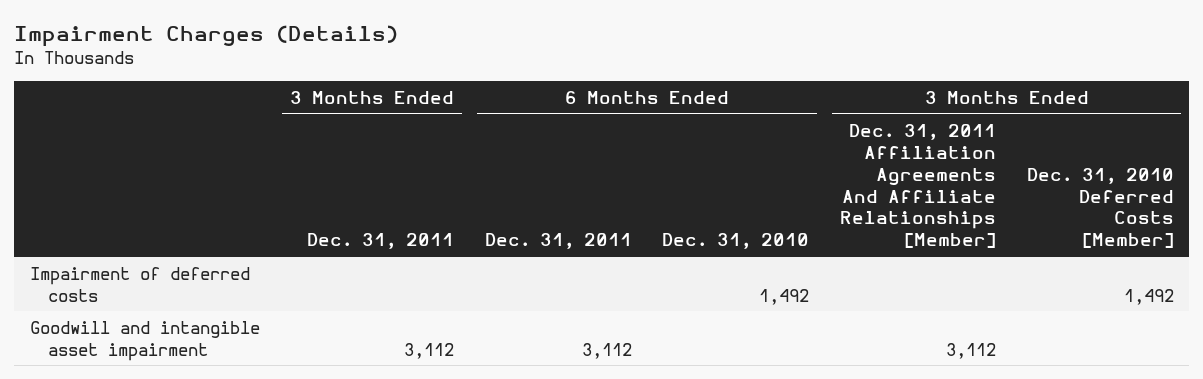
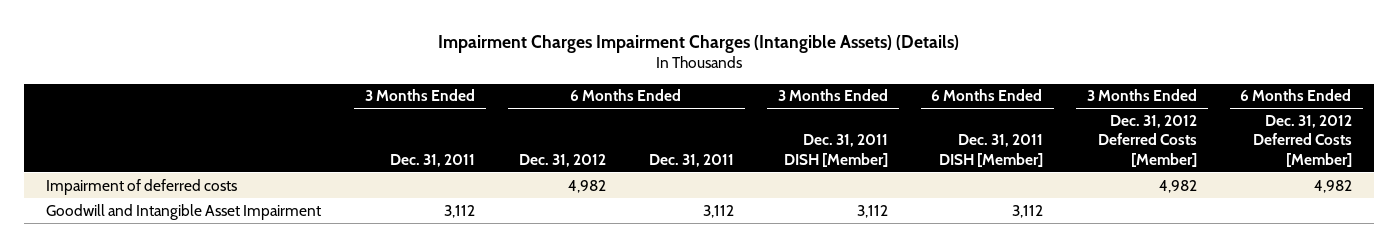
- Impairment Charges (Details)
+ Impairment Charges Impairment Charges (Intangible Assets) (Details)
- | 3 Months Ended Dec. 31, 2011 | 6 Months Ended Dec. 31, 2011 | 6 Months Ended Dec. 31, 2010 | 3 Months Ended Dec. 31, 2011 Affiliation Agreements And Affiliate Relationships [Member] | 3 Months Ended Dec. 31, 2010 Deferred Costs [Member]
+ | 3 Months Ended Dec. 31, 2011 | 6 Months Ended Dec. 31, 2012 | 6 Months Ended Dec. 31, 2011 | 3 Months Ended Dec. 31, 2011 DISH [Member] | 6 Months Ended Dec. 31, 2011 DISH [Member] | 3 Months Ended Dec. 31, 2012 Deferred Costs [Member] | 6 Months Ended Dec. 31, 2012 Deferred Costs [Member]
- Goodwill and intangible asset impairment | 3,112 | 3,112 | | 3,112 |
+ Goodwill and Intangible Asset Impairment | 3,112 | | 3,112 | 3,112 | 3,112 | |

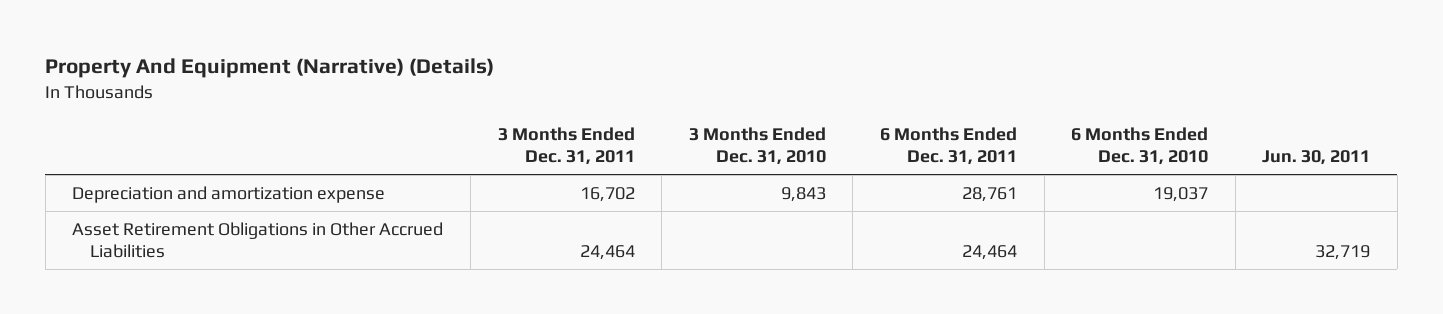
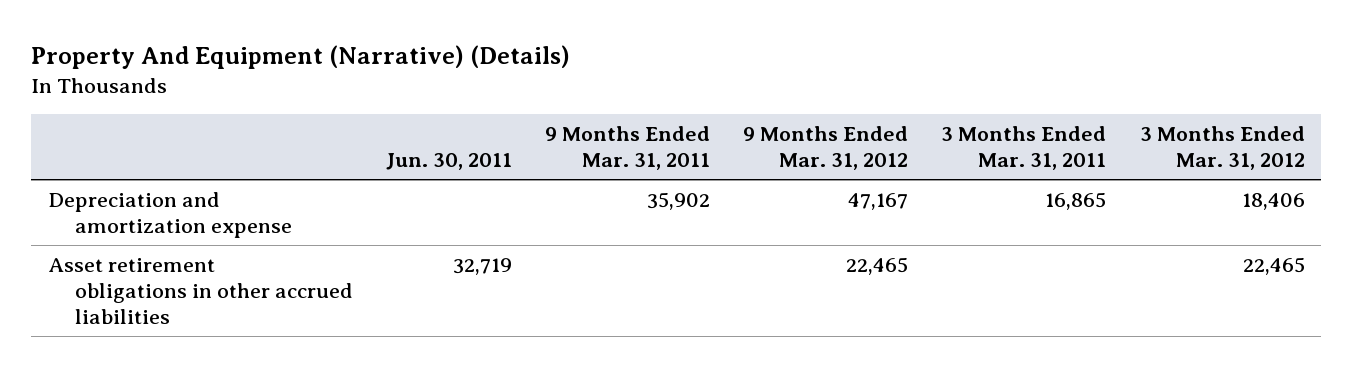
- | 3 Months Ended Dec. 31, 2011 | 3 Months Ended Dec. 31, 2010 | 6 Months Ended Dec. 31, 2011 | 6 Months Ended Dec. 31, 2010 | Jun. 30, 2011
+ | Jun. 30, 2011 | 9 Months Ended Mar. 31, 2011 | 9 Months Ended Mar. 31, 2012 | 3 Months Ended Mar. 31, 2011 | 3 Months Ended Mar. 31, 2012
- Asset Retirement Obligations in Other Accrued Liabilities | 24,464 | | 24,464 | | 32,719
+ Asset retirement obligations in other accrued liabilities | 32,719 | | 22,465 | | 22,465

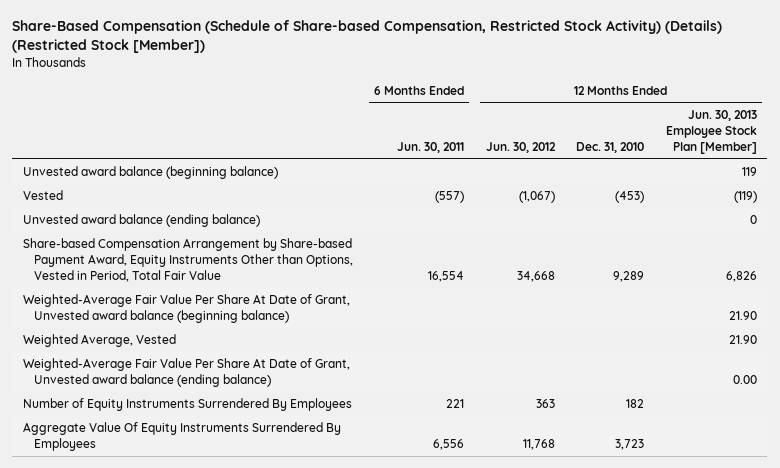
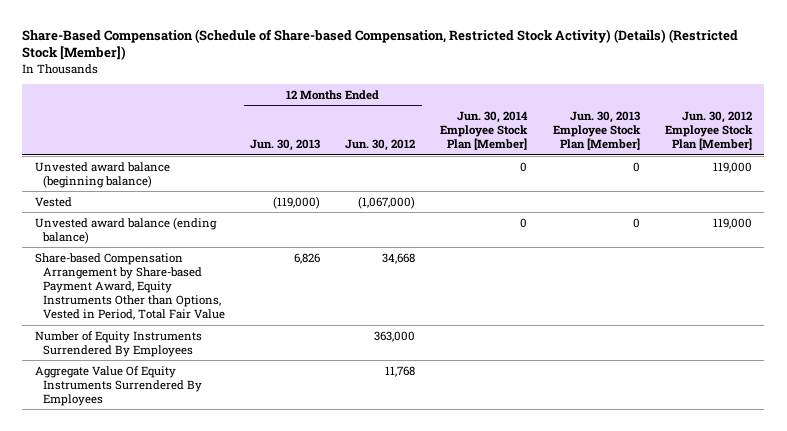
- | 6 Months Ended Jun. 30, 2011 | 12 Months Ended Jun. 30, 2012 | 12 Months Ended Dec. 31, 2010 | 12 Months Ended Jun. 30, 2013 Employee Stock Plan [Member]
+ | 12 Months Ended Jun. 30, 2013 | 12 Months Ended Jun. 30, 2012 | Jun. 30, 2014 Employee Stock Plan [Member] | Jun. 30, 2013 Employee Stock Plan [Member] | Jun. 30, 2012 Employee Stock Plan [Member]
- Vested | (557) | (1,067) | (453) | (119)
+ Vested | (119,000) | (1,067,000) | | |
- Weighted-Average Fair Value Per Share At Date of Grant, Unvested award balance (beginning balance) | | | | 21.90
- Weighted Average, Vested | | | | 21.90
- Weighted-Average Fair Value Per Share At Date of Grant, Unvested award balance (ending balance) | | | | 0.00
- Number of Equity Instruments Surrendered By Employees | 221 | 363 | 182 |
+ Number of Equity Instruments Surrendered By Employees | | 363,000 | | |

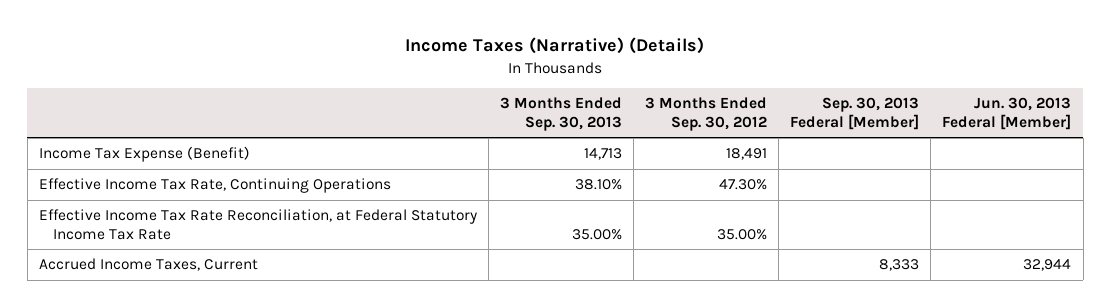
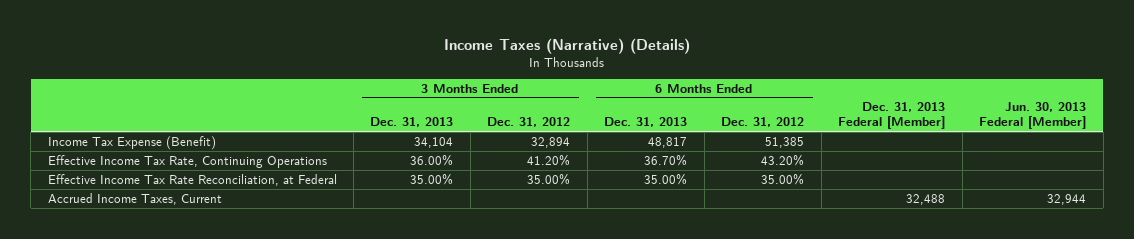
- | 3 Months Ended Sep. 30, 2013 | 3 Months Ended Sep. 30, 2012 | Sep. 30, 2013 Federal [Member] | Jun. 30, 2013 Federal [Member]
+ | 3 Months Ended Dec. 31, 2013 | 3 Months Ended Dec. 31, 2012 | 6 Months Ended Dec. 31, 2013 | 6 Months Ended Dec. 31, 2012 | Dec. 31, 2013 Federal [Member] | Jun. 30, 2013 Federal [Member]
- Effective Income Tax Rate Reconciliation, at Federal Statutory Income Tax Rate | 35.00% | 35.00% | |
+ Effective Income Tax Rate Reconciliation, at Federal | 35.00% | 35.00% | 35.00% | 35.00% | |

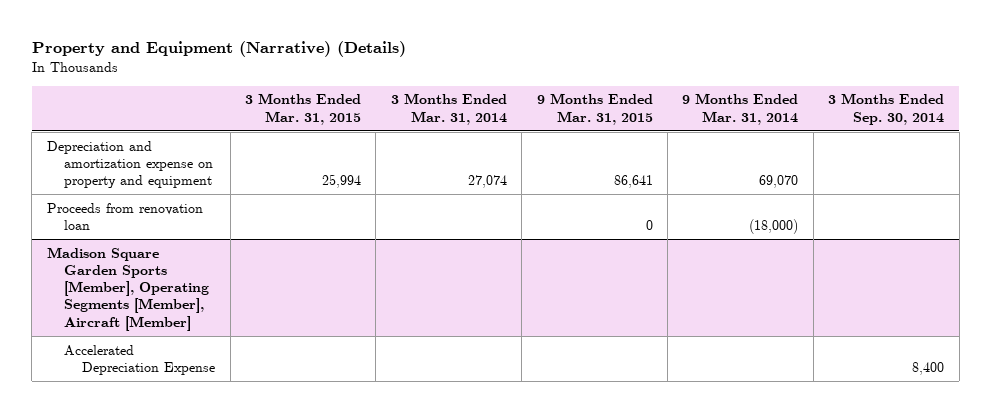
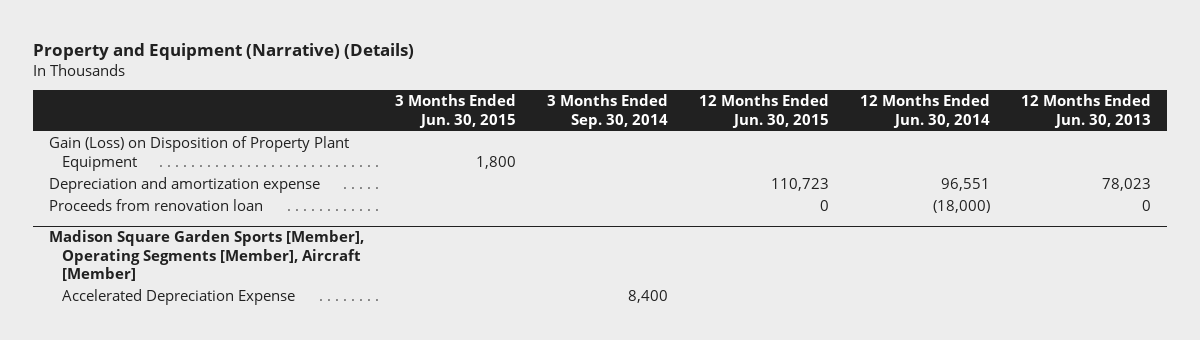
- | 3 Months Ended Mar. 31, 2015 | 3 Months Ended Mar. 31, 2014 | 9 Months Ended Mar. 31, 2015 | 9 Months Ended Mar. 31, 2014 | 3 Months Ended Sep. 30, 2014
+ | 3 Months Ended Jun. 30, 2015 | 3 Months Ended Sep. 30, 2014 | 12 Months Ended Jun. 30, 2015 | 12 Months Ended Jun. 30, 2014 | 12 Months Ended Jun. 30, 2013
- Depreciation and amortization expense on property and equipment | 25,994 | 27,074 | 86,641 | 69,070 |
+ Gain (Loss) on Disposition of Property Plant Equipment | 1,800 | | | |
+ Depreciation and amortization expense | | | 110,723 | 96,551 | 78,023

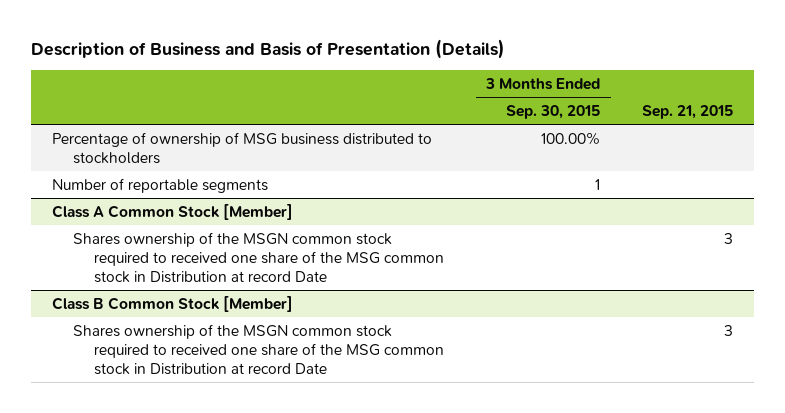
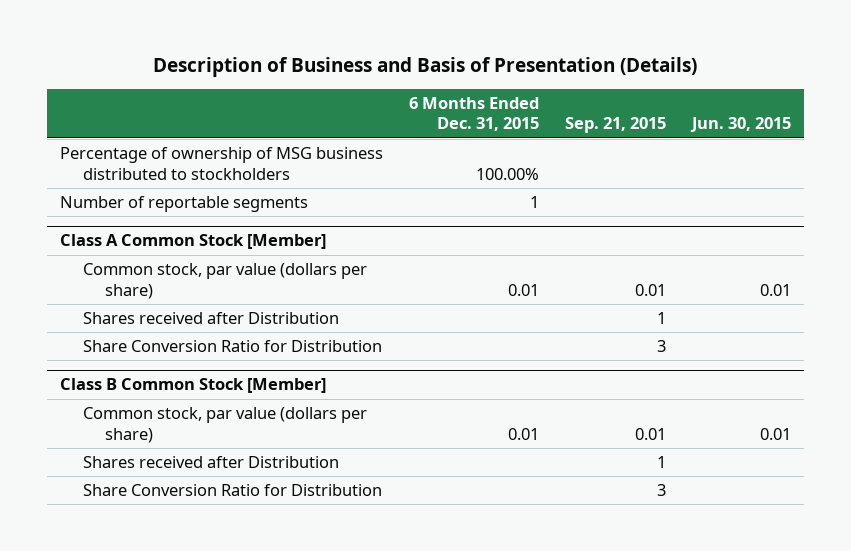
- | 3 Months Ended Sep. 30, 2015 | Sep. 21, 2015
+ | 6 Months Ended Dec. 31, 2015 | Sep. 21, 2015 | Jun. 30, 2015
@ Class A Common Stock [Member]
- Shares ownership of the MSGN common stock required to received one share of the MSG common stock in Distribution at record Date | | 3
+ Common stock, par value (dollars per share) | 0.01 | 0.01 | 0.01
+ Shares received after Distribution | | 1 |
+ Share Conversion Ratio for Distribution | | 3 |
@ Class B Common Stock [Member]
- Shares ownership of the MSGN common stock required to received one share of the MSG common stock in Distribution at record Date | | 3
+ Common stock, par value (dollars per share) | 0.01 | 0.01 | 0.01
+ Shares received after Distribution | | 1 |
+ Share Conversion Ratio for Distribution | | 3 |

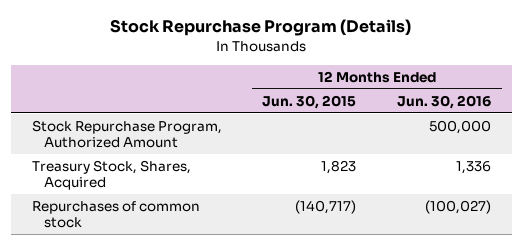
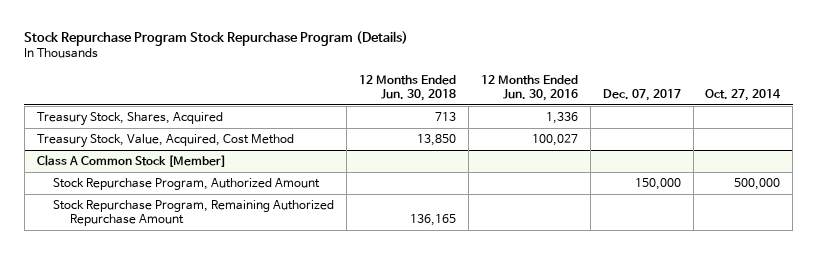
- Stock Repurchase Program (Details)
+ Stock Repurchase Program Stock Repurchase Program (Details)
- | 12 Months Ended Jun. 30, 2015 | 12 Months Ended Jun. 30, 2016
+ | 12 Months Ended Jun. 30, 2018 | 12 Months Ended Jun. 30, 2016 | Dec. 07, 2017 | Oct. 27, 2014
- Stock Repurchase Program, Authorized Amount | | 500,000
- Repurchases of common stock | (140,717) | (100,027)
+ Treasury Stock, Value, Acquired, Cost Method | 13,850 | 100,027 | |
+ Class A Common Stock [Member]
+ Stock Repurchase Program, Authorized Amount | | | 150,000 | 500,000
+ Stock Repurchase Program, Remaining Authorized Repurchase Amount | 136,165 | | |

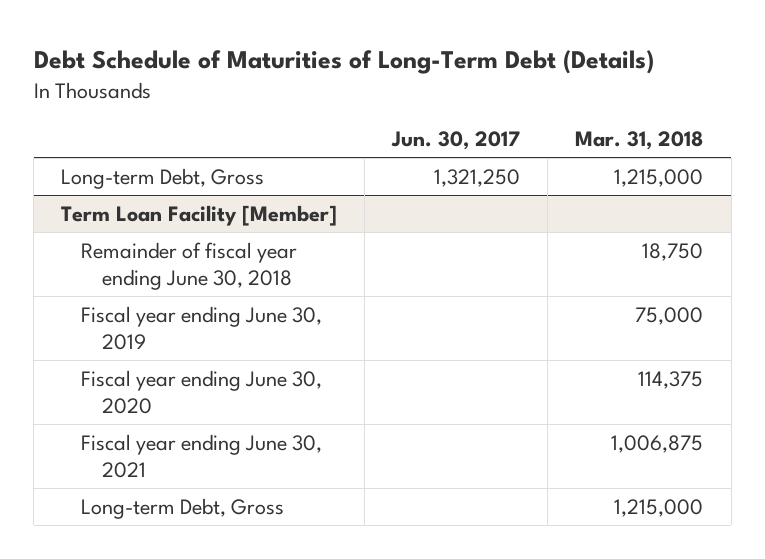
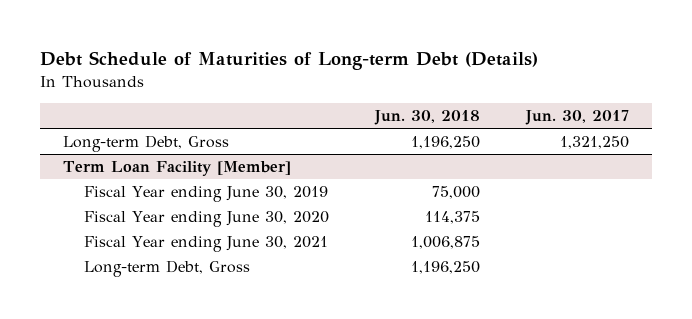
- Debt Schedule of Maturities of Long-Term Debt (Details)
+ Debt Schedule of Maturities of Long-term Debt (Details)
- | Jun. 30, 2017 | Mar. 31, 2018
+ | Jun. 30, 2018 | Jun. 30, 2017
@ Term Loan Facility [Member]
- Remainder of fiscal year ending June 30, 2018 | | 18,750
- Fiscal year ending June 30, 2019 | | 75,000
- Fiscal year ending June 30, 2020 | | 114,375
- Fiscal year ending June 30, 2021 | | 1,006,875
+ Fiscal Year ending June 30, 2019 | 75,000 |
+ Fiscal Year ending June 30, 2020 | 114,375 |
+ Fiscal Year ending June 30, 2021 | 1,006,875 |

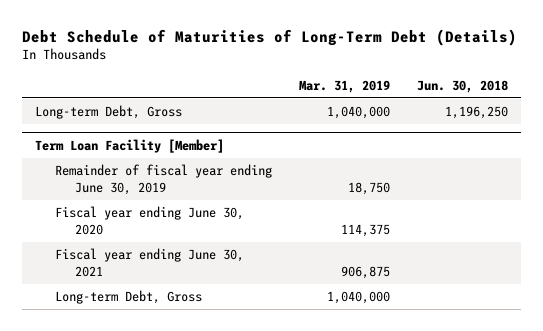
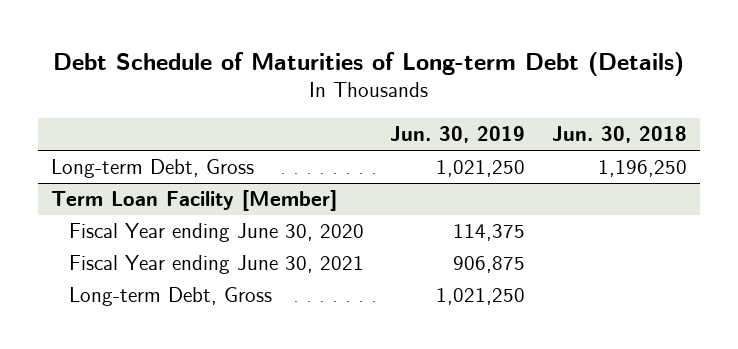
- Debt Schedule of Maturities of Long-Term Debt (Details)
+ Debt Schedule of Maturities of Long-term Debt (Details)
- | Mar. 31, 2019 | Jun. 30, 2018
+ | Jun. 30, 2019 | Jun. 30, 2018
@ Term Loan Facility [Member]
- Remainder of fiscal year ending June 30, 2019 | 18,750 |
- Fiscal year ending June 30, 2020 | 114,375 |
- Fiscal year ending June 30, 2021 | 906,875 |
+ Fiscal Year ending June 30, 2020 | 114,375 |
+ Fiscal Year ending June 30, 2021 | 906,875 |

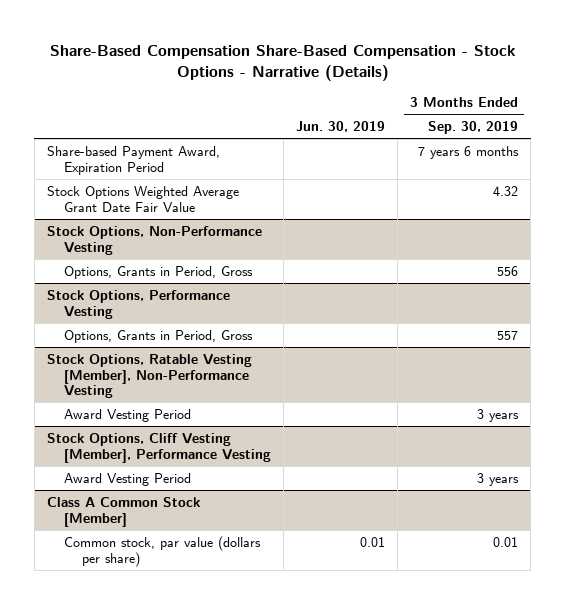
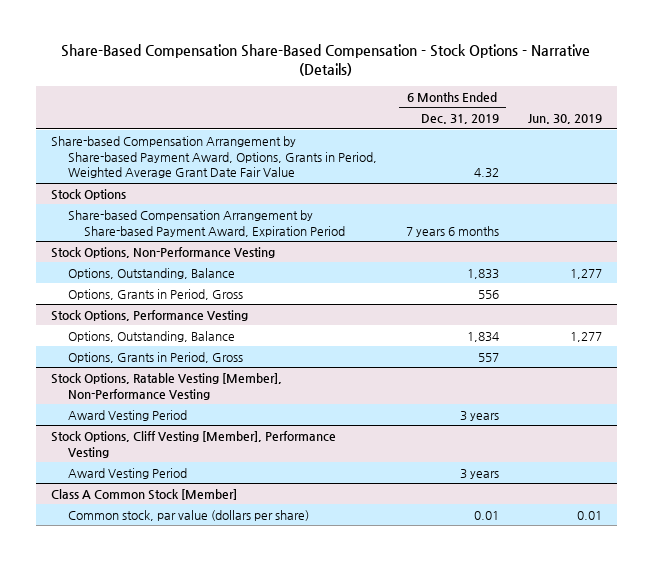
- | Jun. 30, 2019 | 3 Months Ended Sep. 30, 2019
+ | 6 Months Ended Dec. 31, 2019 | Jun. 30, 2019
- Share-based Payment Award, Expiration Period | | 7 years 6 months
- Stock Options Weighted Average Grant Date Fair Value | | 4.32
+ Share-based Compensation Arrangement by Share-based Payment Award, Options, Grants in Period, Weighted Average Grant Date Fair Value | 4.32 |
+ Stock Options
+ Share-based Compensation Arrangement by Share-based Payment Award, Expiration Period | 7 years 6 months |
@ Stock Options, Non-Performance Vesting
+ Options, Outstanding, Balance | 1,833 | 1,277
@ Stock Options, Performance Vesting
+ Options, Outstanding, Balance | 1,834 | 1,277

